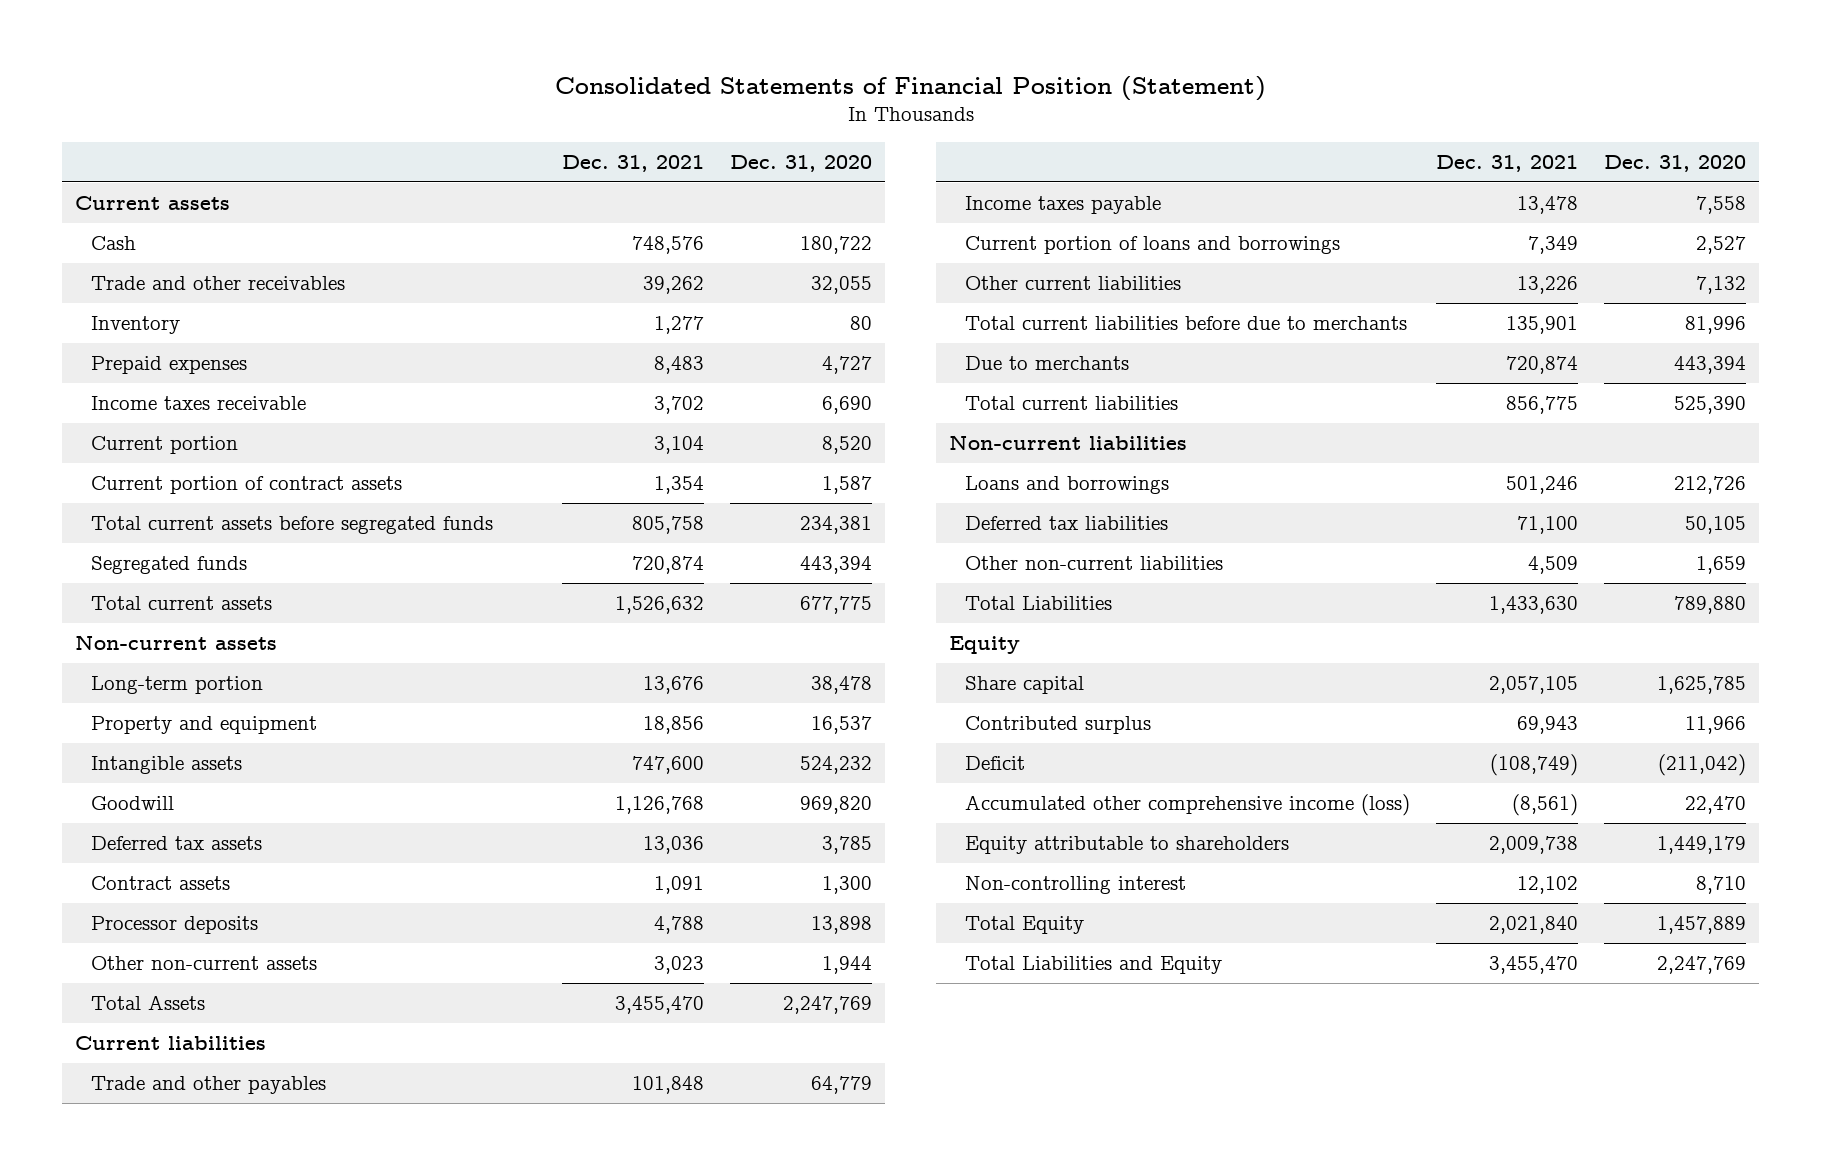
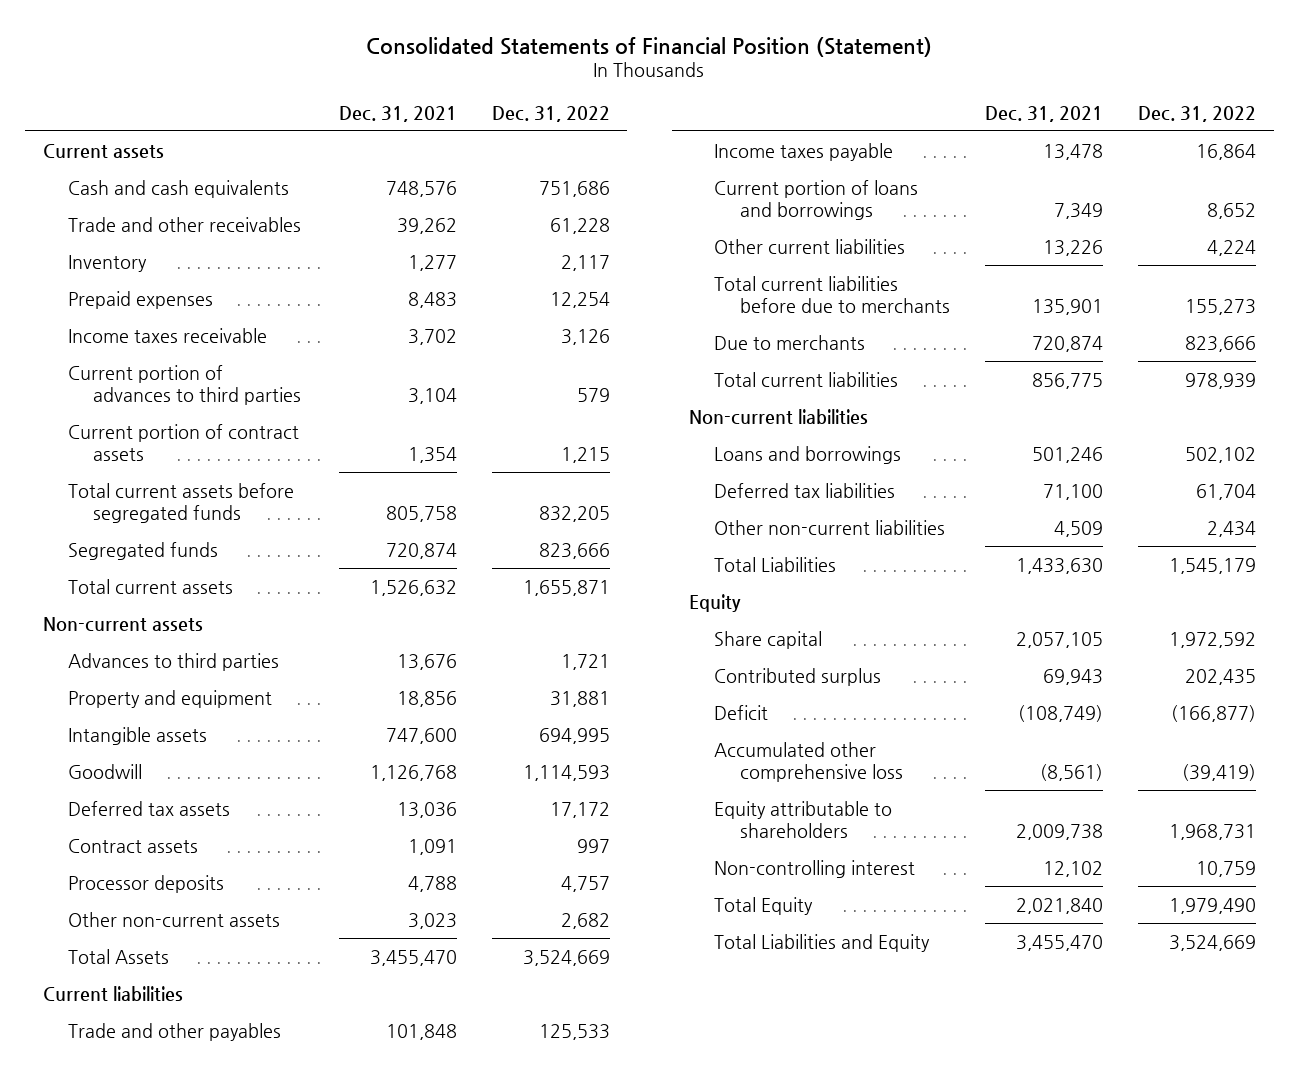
- | Dec. 31, 2021 | Dec. 31, 2020
+ | Dec. 31, 2021 | Dec. 31, 2022
- Cash | 748,576 | 180,722
+ Cash and cash equivalents | 748,576 | 751,686
- Current portion | 3,104 | 8,520
+ Current portion of advances to third parties | 3,104 | 579
- Long-term portion | 13,676 | 38,478
+ Advances to third parties | 13,676 | 1,721
- Accumulated other comprehensive income (loss) | (8,561) | 22,470
+ Accumulated other comprehensive loss | (8,561) | (39,419)

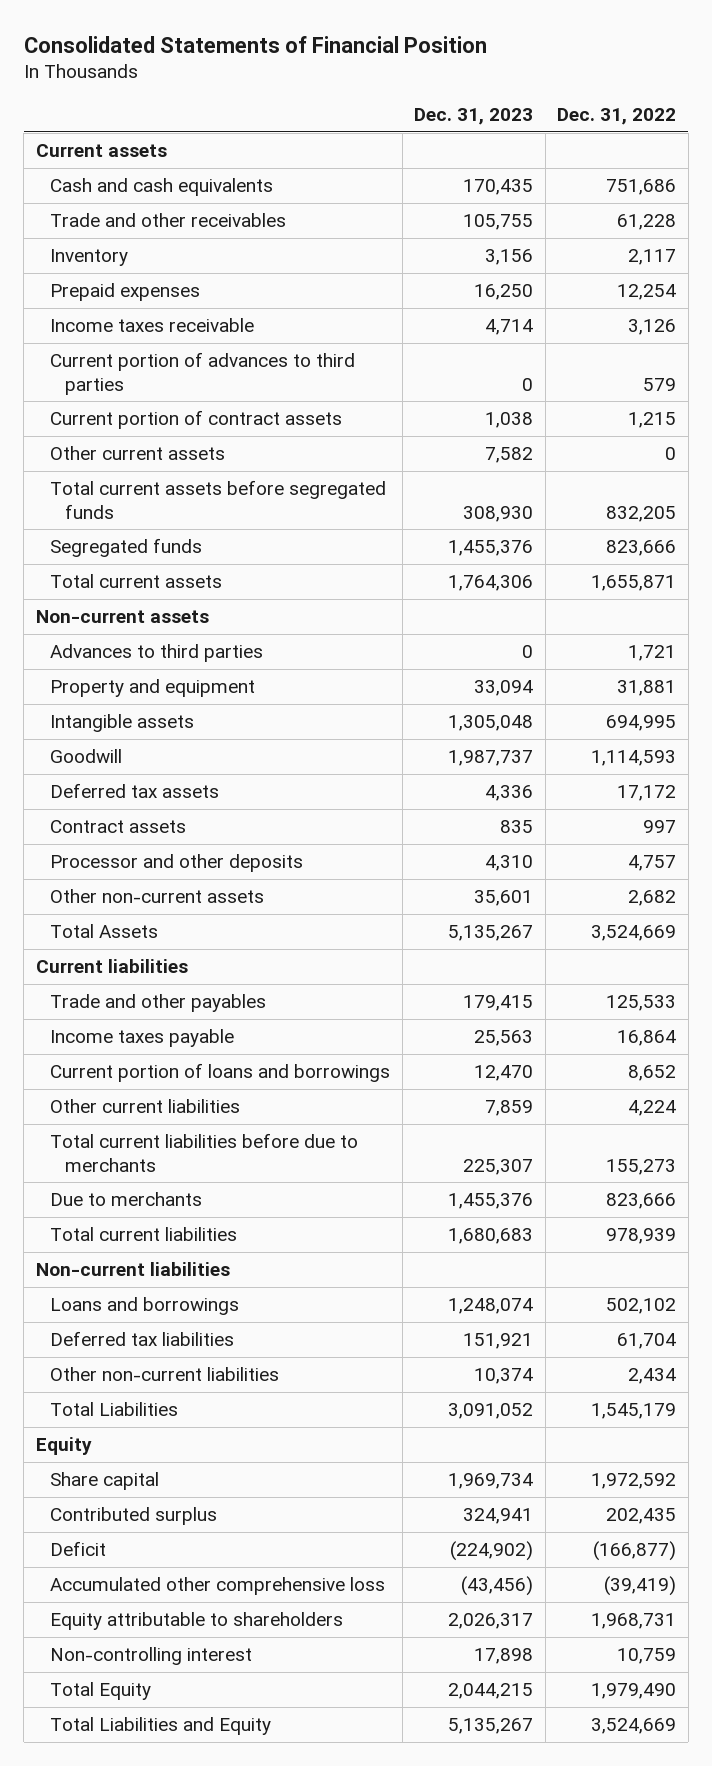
- Consolidated Statements of Financial Position (Statement)
+ Consolidated Statements of Financial Position
- | Dec. 31, 2021 | Dec. 31, 2022
+ | Dec. 31, 2023 | Dec. 31, 2022
+ Other current assets | 7,582 | 0
- Processor deposits | 4,788 | 4,757
+ Processor and other deposits | 4,310 | 4,757

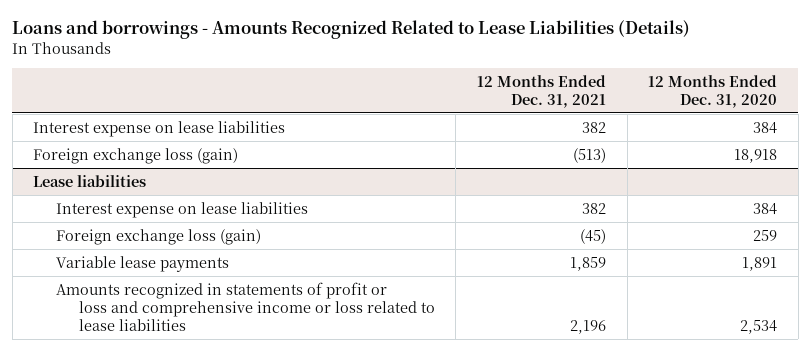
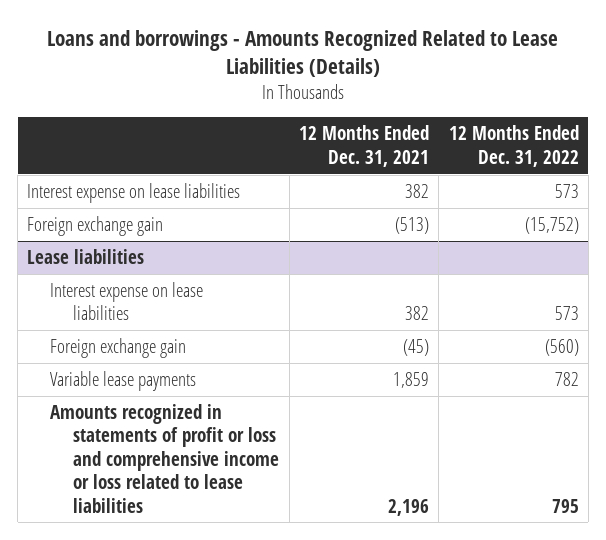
- | 12 Months Ended Dec. 31, 2021 | 12 Months Ended Dec. 31, 2020
+ | 12 Months Ended Dec. 31, 2021 | 12 Months Ended Dec. 31, 2022
- Foreign exchange loss (gain) | (513) | 18,918
+ Foreign exchange gain | (513) | (15,752)
@ Lease liabilities
- Foreign exchange loss (gain) | (45) | 259
+ Foreign exchange gain | (45) | (560)

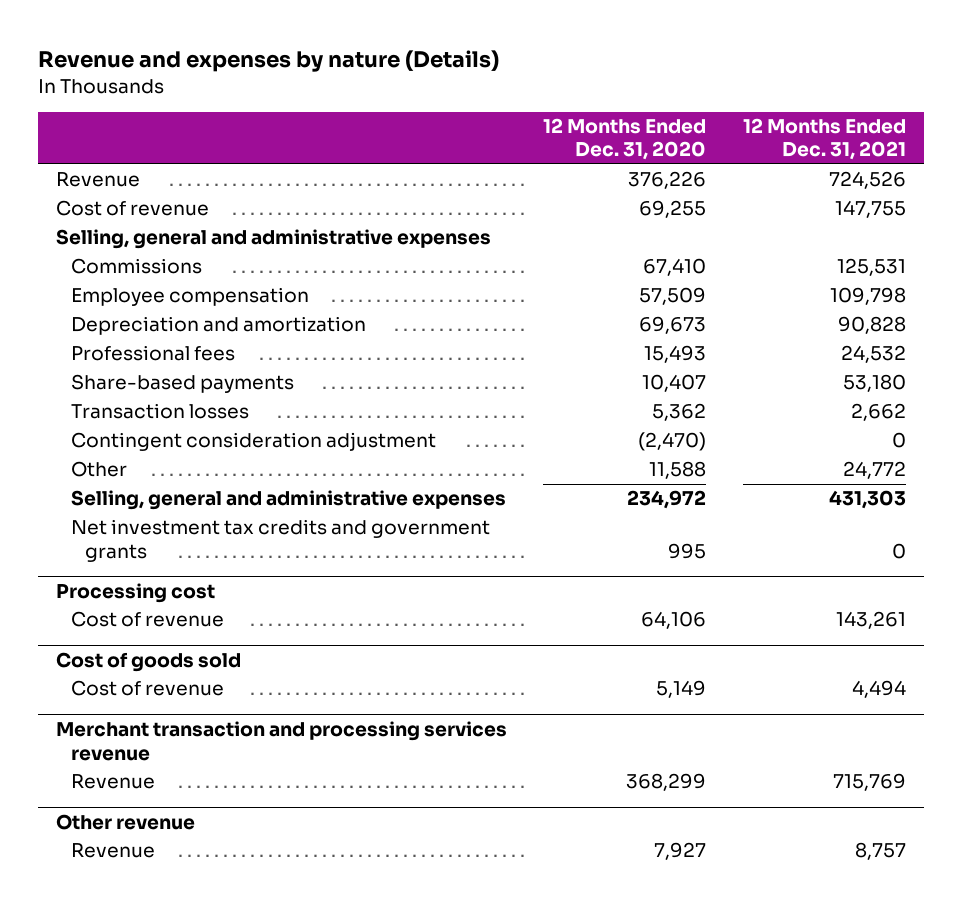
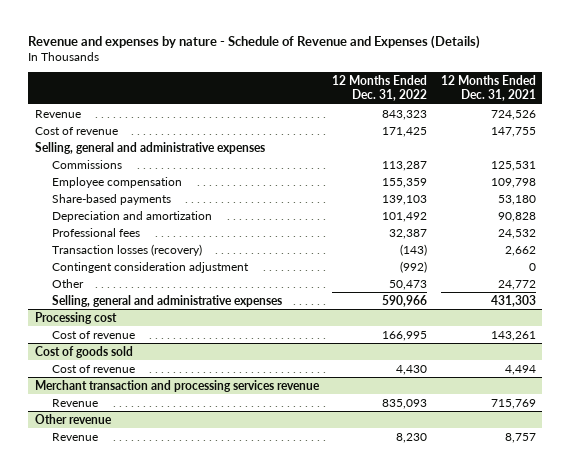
- Revenue and expenses by nature (Details)
+ Revenue and expenses by nature - Schedule of Revenue and Expenses (Details)
- | 12 Months Ended Dec. 31, 2020 | 12 Months Ended Dec. 31, 2021
+ | 12 Months Ended Dec. 31, 2022 | 12 Months Ended Dec. 31, 2021
moved up: Share-based payments | 139,103 | 53,180
- Transaction losses | 5,362 | 2,662
+ Transaction losses (recovery) | (143) | 2,662
- Net investment tax credits and government grants | 995 | 0

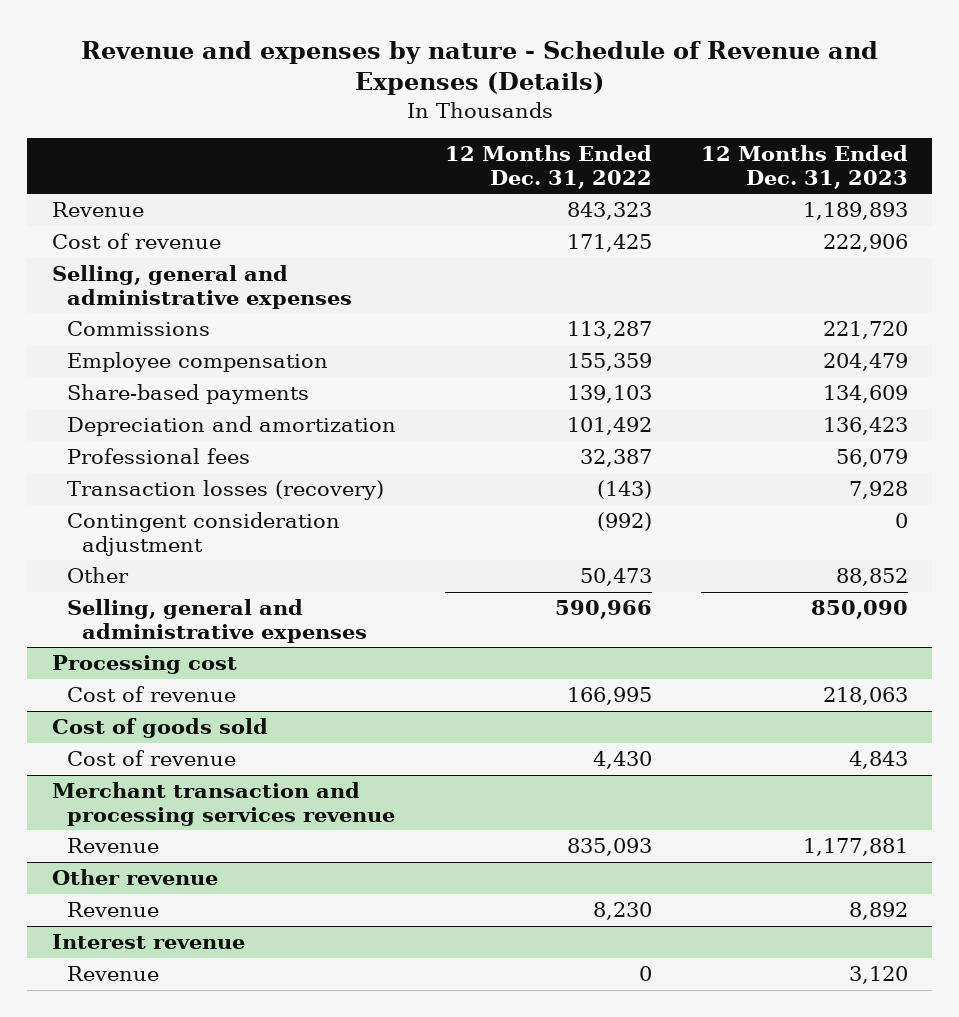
- | 12 Months Ended Dec. 31, 2022 | 12 Months Ended Dec. 31, 2021
+ | 12 Months Ended Dec. 31, 2022 | 12 Months Ended Dec. 31, 2023
+ Interest revenue
+ Revenue | 0 | 3,120

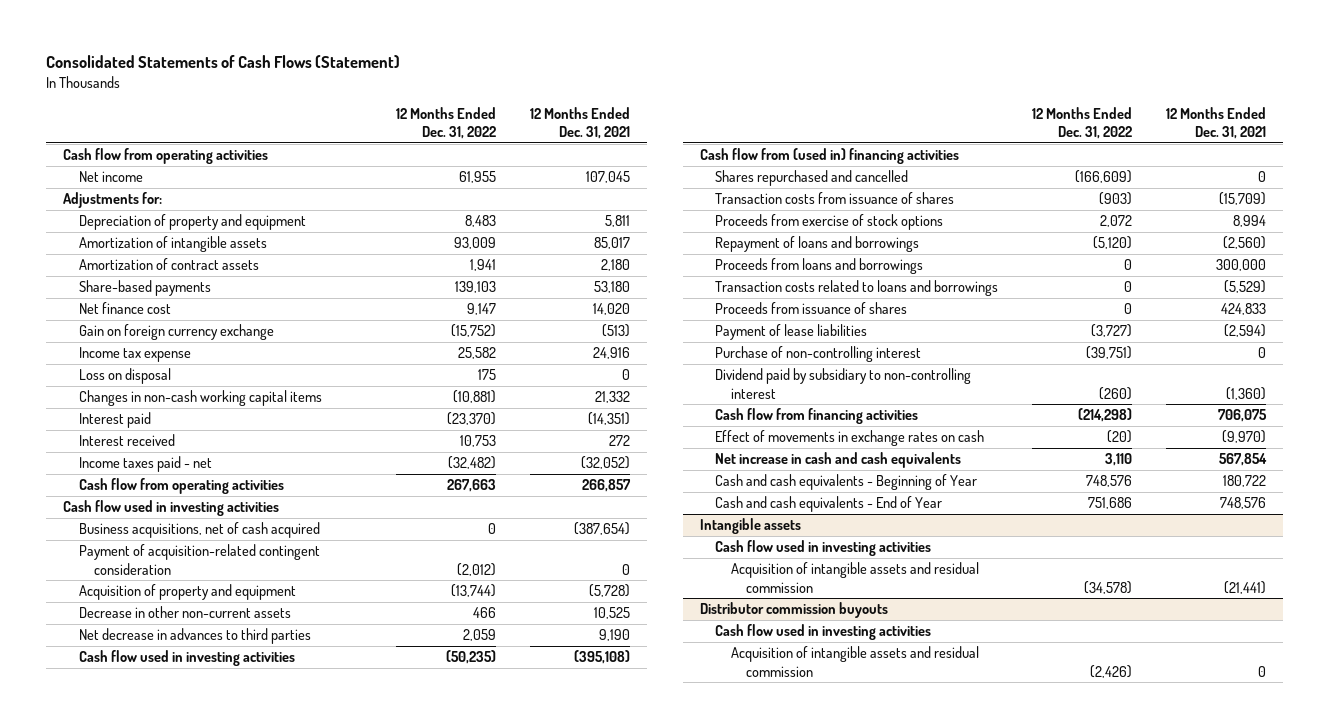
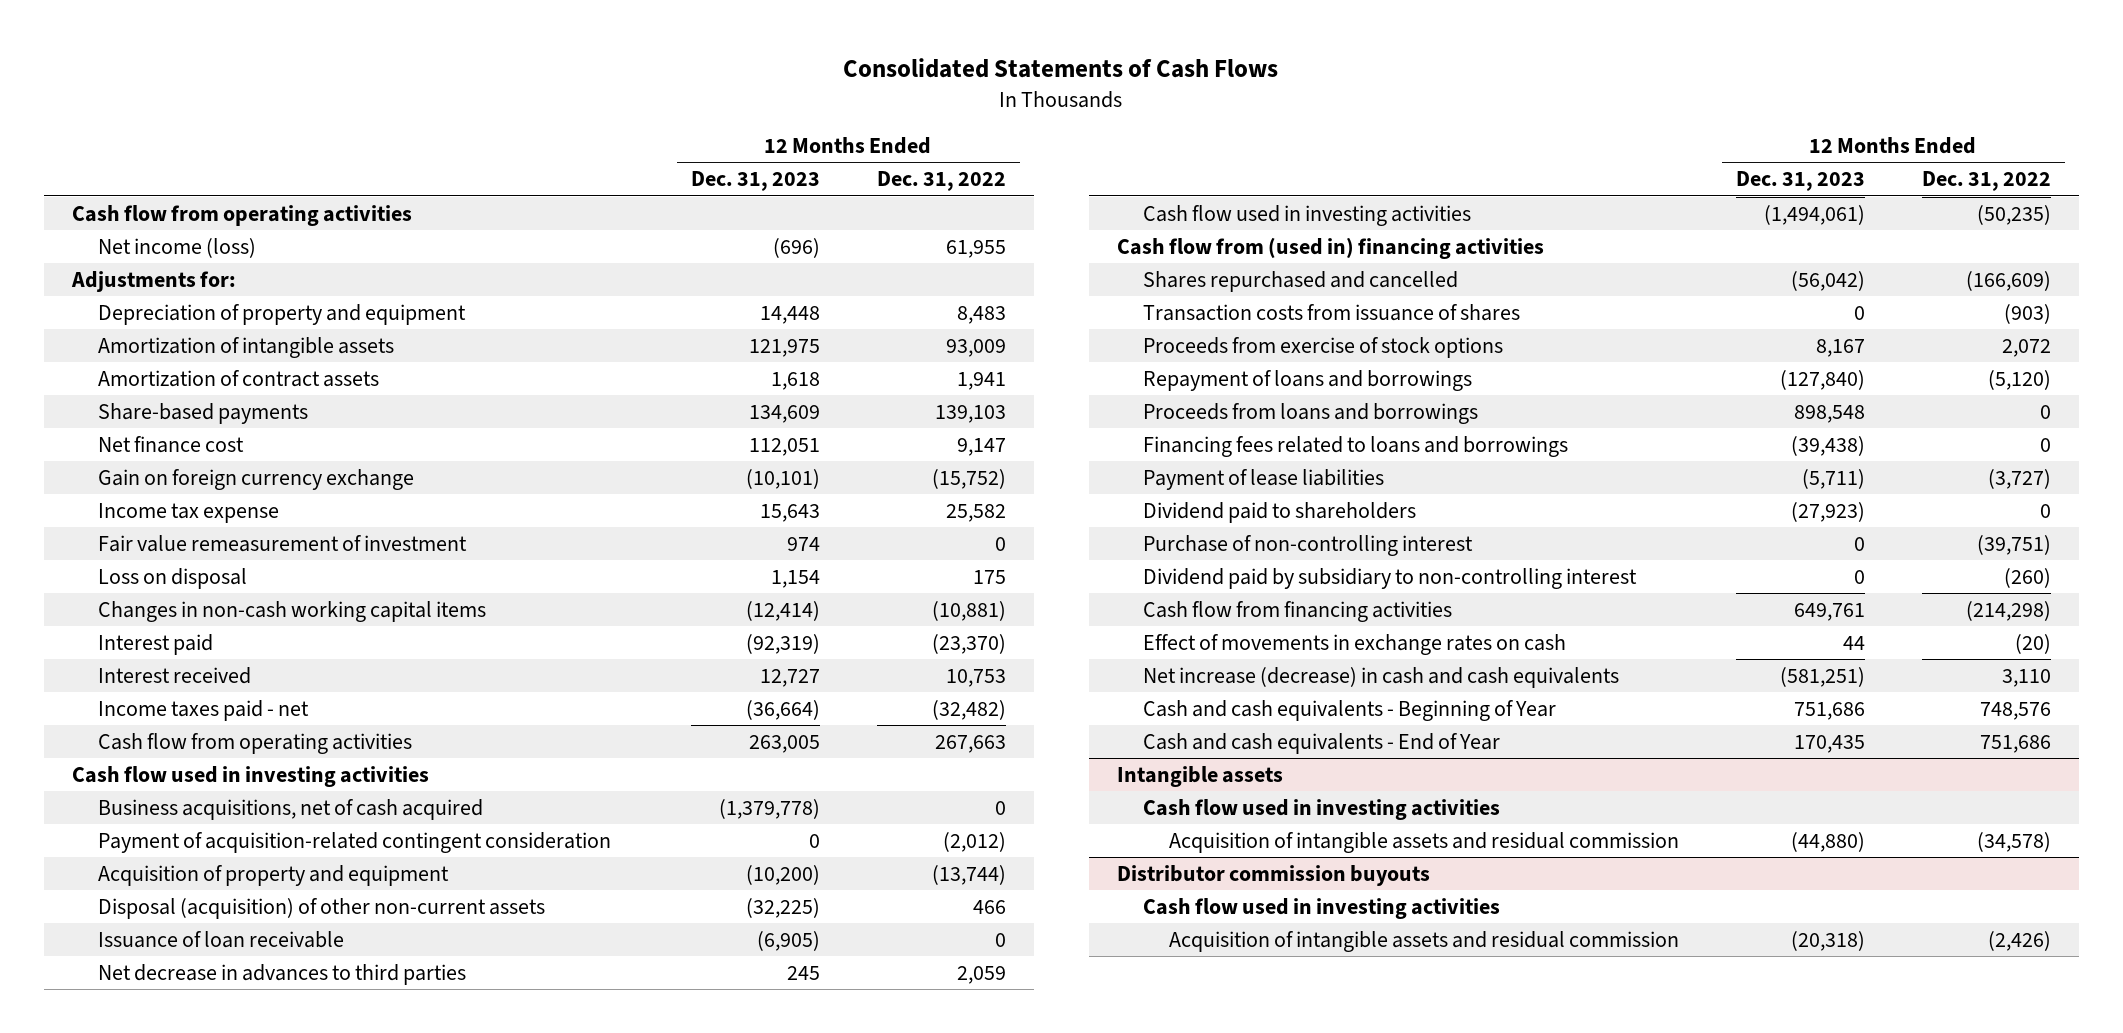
- Consolidated Statements of Cash Flows (Statement)
+ Consolidated Statements of Cash Flows
- | 12 Months Ended Dec. 31, 2022 | 12 Months Ended Dec. 31, 2021
+ | 12 Months Ended Dec. 31, 2023 | 12 Months Ended Dec. 31, 2022
- Net income | 61,955 | 107,045
+ Net income (loss) | (696) | 61,955
+ Fair value remeasurement of investment | 974 | 0
- Decrease in other non-current assets | 466 | 10,525
+ Disposal (acquisition) of other non-current assets | (32,225) | 466
+ Issuance of loan receivable | (6,905) | 0
- Transaction costs related to loans and borrowings | 0 | (5,529)
- Proceeds from issuance of shares | 0 | 424,833
+ Financing fees related to loans and borrowings | (39,438) | 0
+ Dividend paid to shareholders | (27,923) | 0
- Net increase in cash and cash equivalents | 3,110 | 567,854
+ Net increase (decrease) in cash and cash equivalents | (581,251) | 3,110

